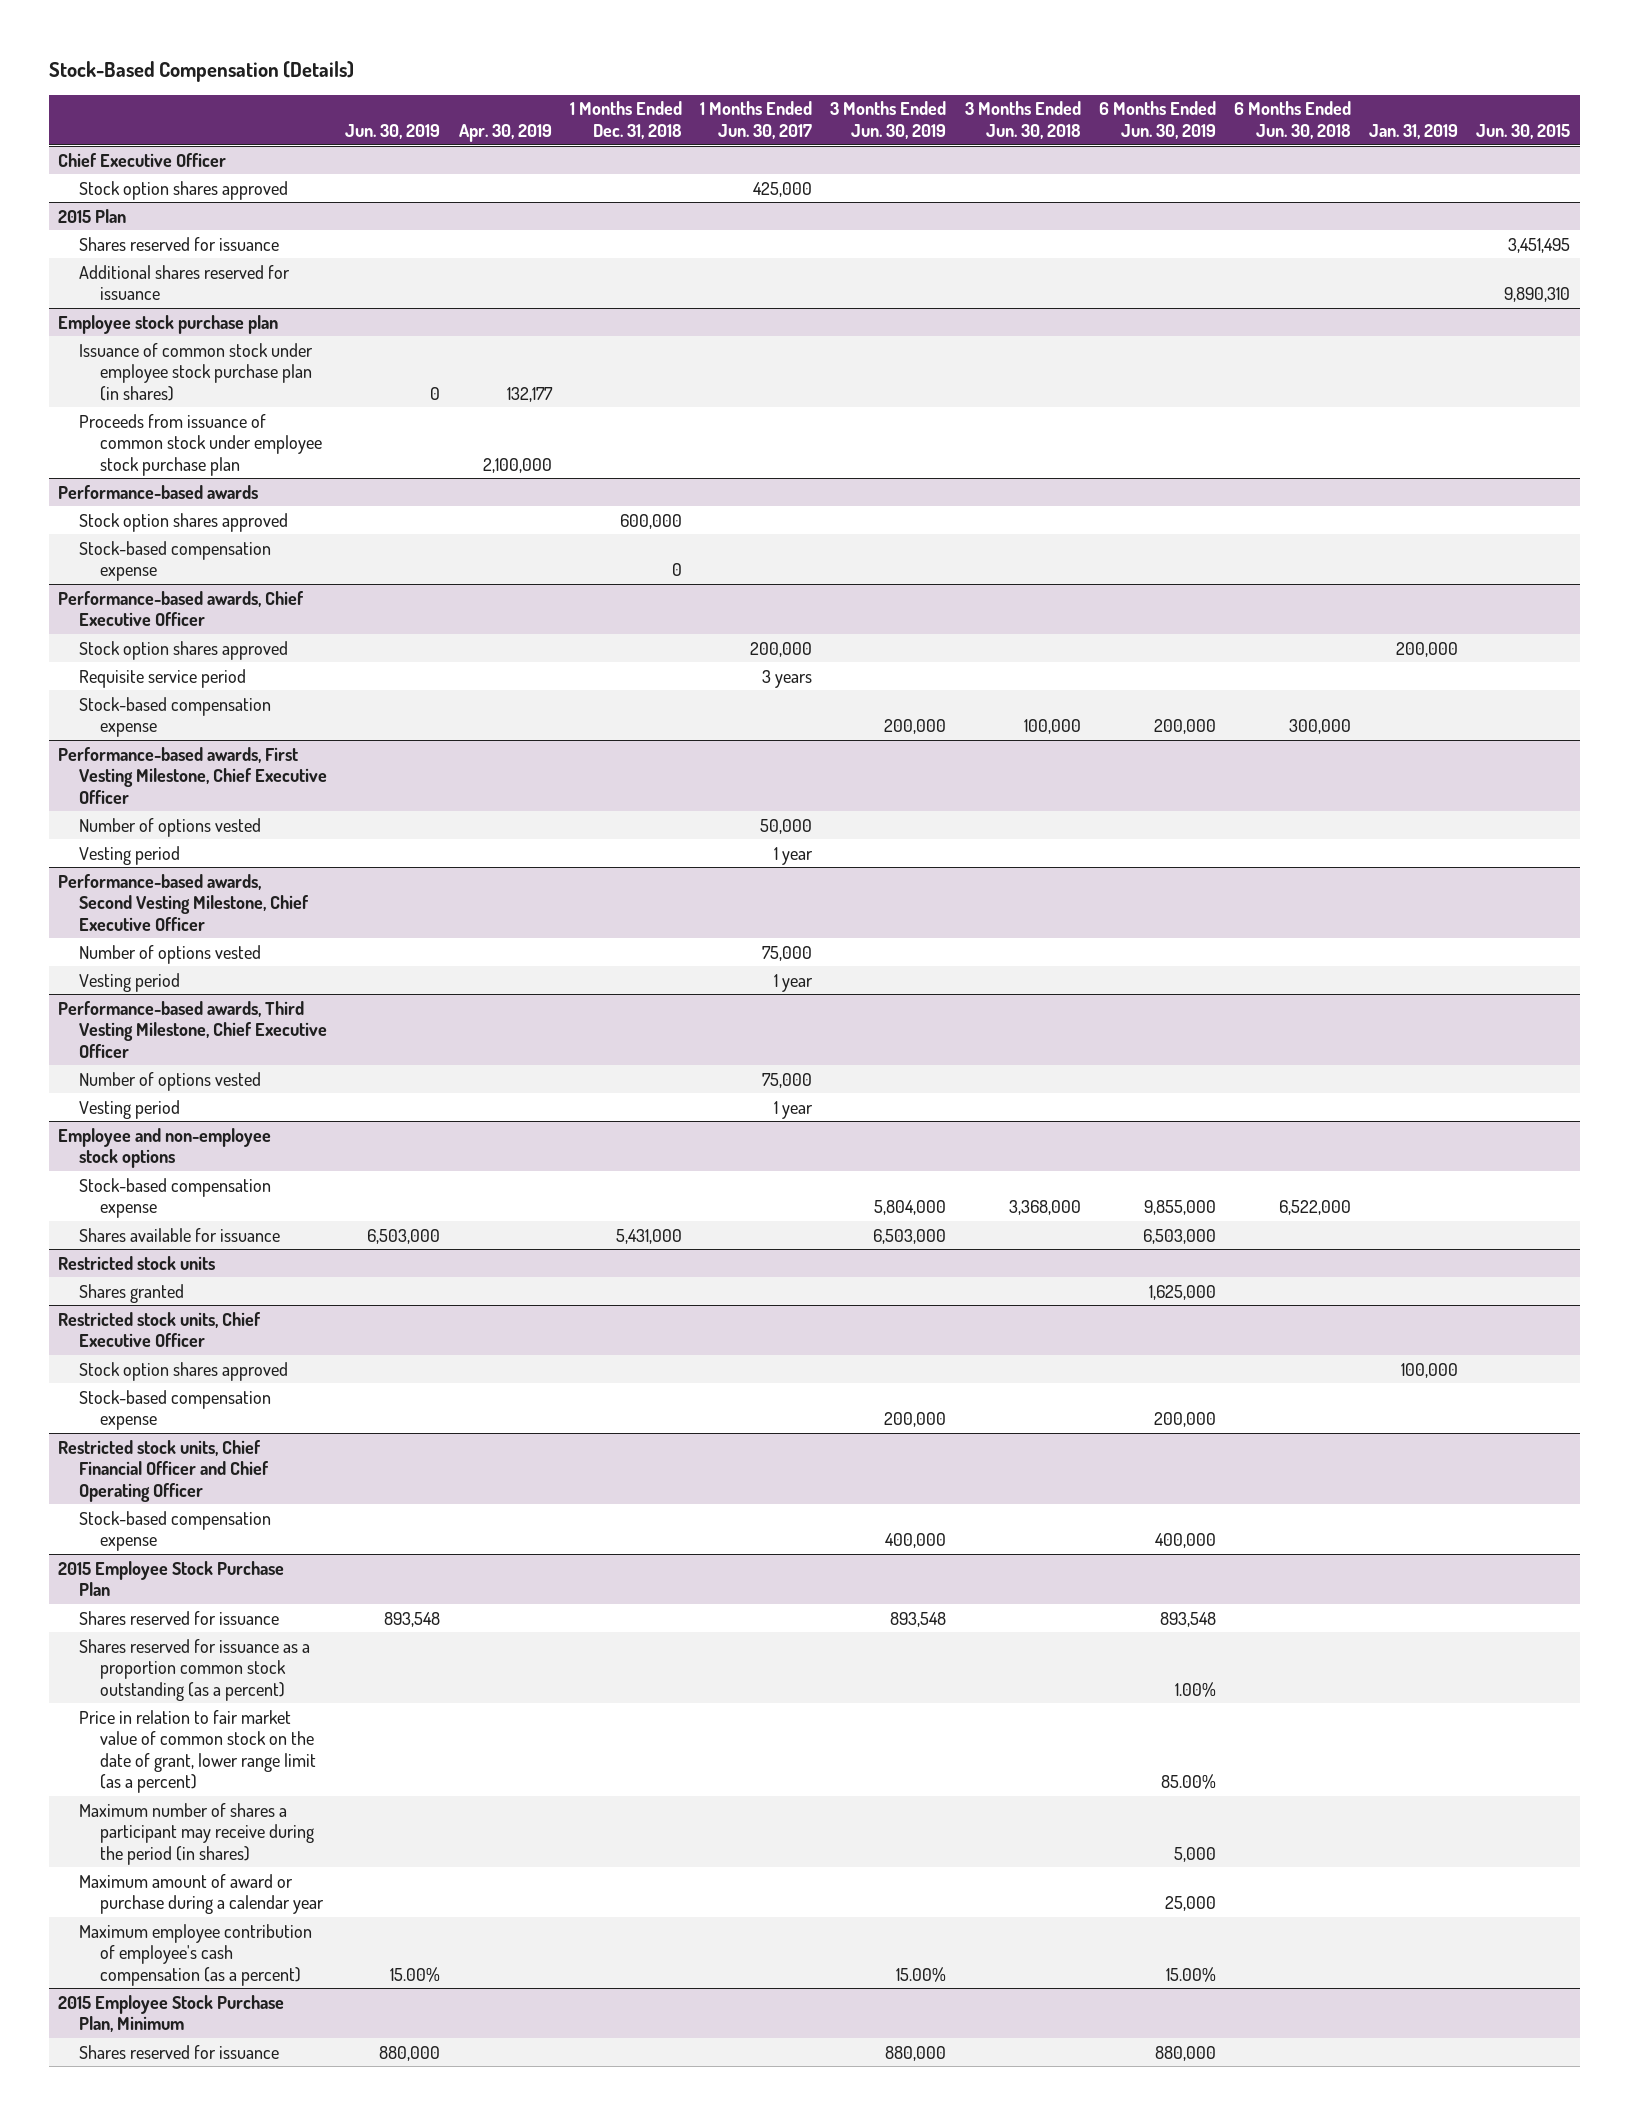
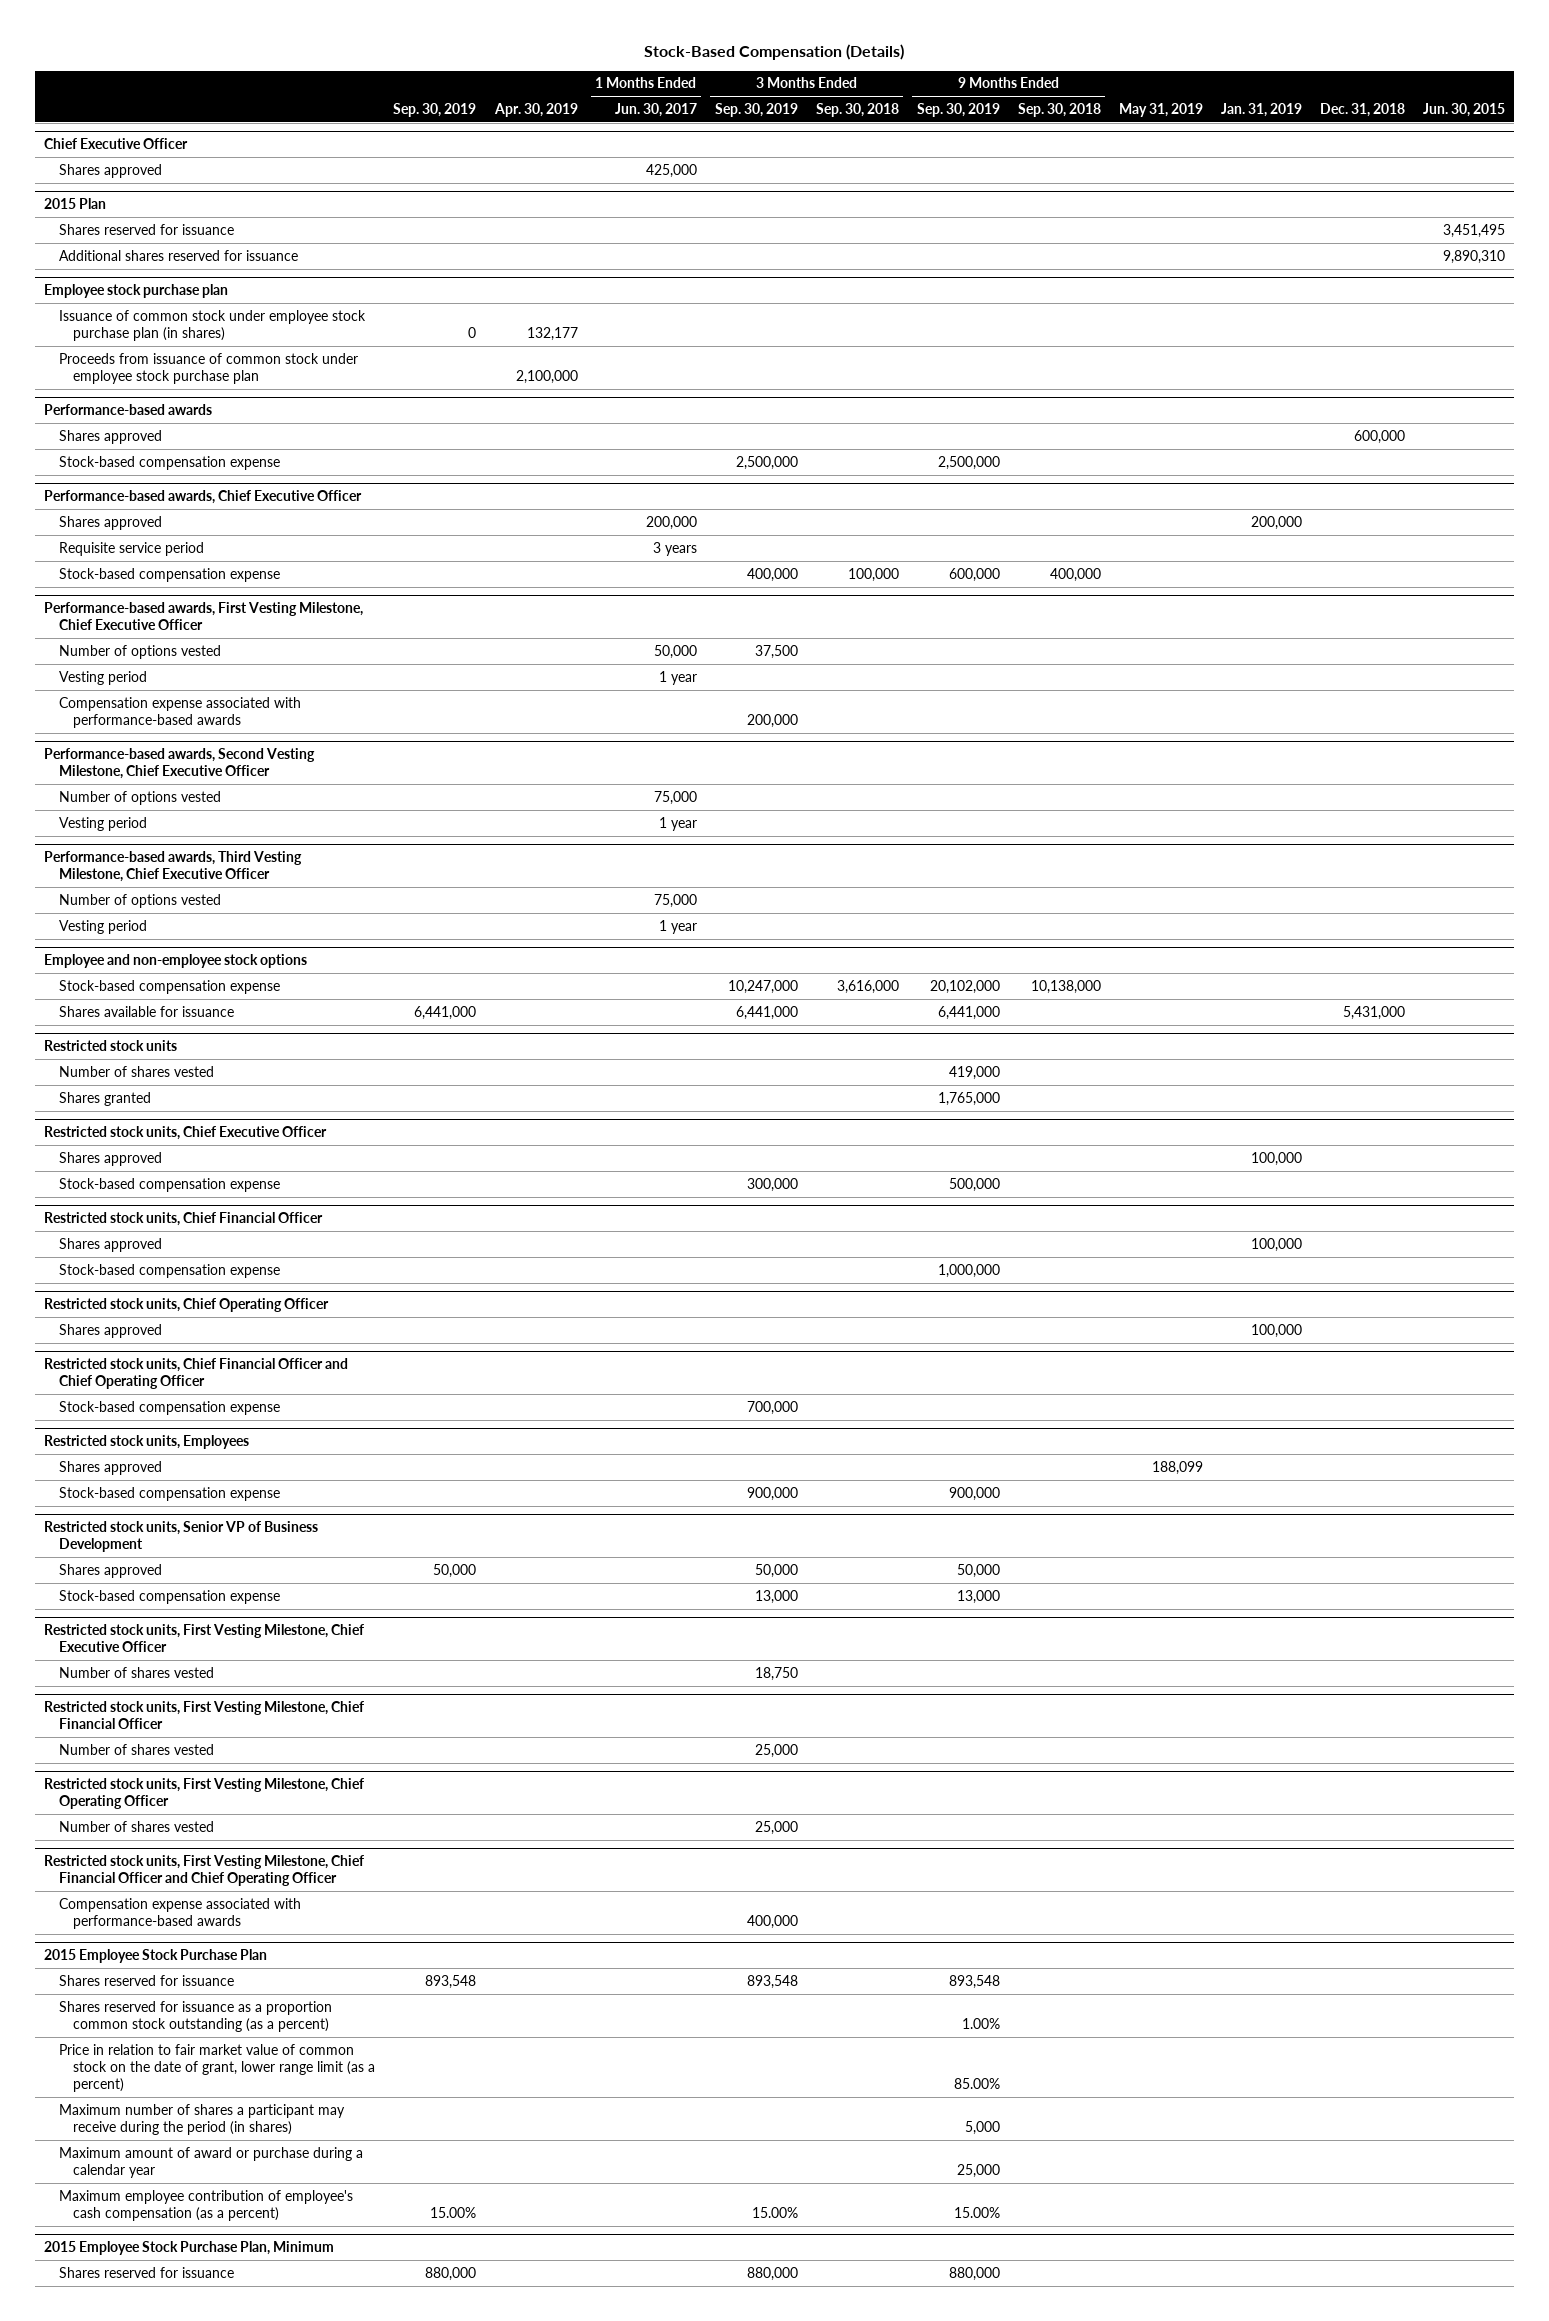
- | Jun. 30, 2019 | Apr. 30, 2019 | 1 Months Ended Dec. 31, 2018 | 1 Months Ended Jun. 30, 2017 | 3 Months Ended Jun. 30, 2019 | 3 Months Ended Jun. 30, 2018 | 6 Months Ended Jun. 30, 2019 | 6 Months Ended Jun. 30, 2018 | Jan. 31, 2019 | Jun. 30, 2015
+ | Sep. 30, 2019 | Apr. 30, 2019 | 1 Months Ended Jun. 30, 2017 | 3 Months Ended Sep. 30, 2019 | 3 Months Ended Sep. 30, 2018 | 9 Months Ended Sep. 30, 2019 | 9 Months Ended Sep. 30, 2018 | May 31, 2019 | Jan. 31, 2019 | Dec. 31, 2018 | Jun. 30, 2015
@ Chief Executive Officer
- Stock option shares approved | | | | 425,000 | | | | | |
+ Shares approved | | | 425,000 | | | | | | | |
@ Performance-based awards
- Stock option shares approved | | | 600,000 | | | | | | |
+ Shares approved | | | | | | | | | | 600,000 |
@ Performance-based awards, Chief Executive Officer
- Stock option shares approved | | | | 200,000 | | | | | 200,000 |
+ Shares approved | | | 200,000 | | | | | | 200,000 | |
@ Performance-based awards, First Vesting Milestone, Chief Executive Officer
+ Compensation expense associated with performance-based awards | | | | 200,000 | | | | | | |
@ Restricted stock units
+ Number of shares vested | | | | | | 419,000 | | | | |
@ Restricted stock units, Chief Executive Officer
- Stock option shares approved | | | | | | | | | 100,000 |
+ Shares approved | | | | | | | | | 100,000 | |
+ Restricted stock units, Chief Financial Officer
+ Shares approved | | | | | | | | | 100,000 | |
+ Stock-based compensation expense | | | | | | 1,000,000 | | | | |
+ Restricted stock units, Chief Operating Officer
+ Shares approved | | | | | | | | | 100,000 | |
+ Restricted stock units, Employees
+ Shares approved | | | | | | | | 188,099 | | |
+ Stock-based compensation expense | | | | 900,000 | | 900,000 | | | | |
+ Restricted stock units, Senior VP of Business Development
+ Shares approved | 50,000 | | | 50,000 | | 50,000 | | | | |
+ Stock-based compensation expense | | | | 13,000 | | 13,000 | | | | |
+ Restricted stock units, First Vesting Milestone, Chief Executive Officer
+ Number of shares vested | | | | 18,750 | | | | | | |
+ Restricted stock units, First Vesting Milestone, Chief Financial Officer
+ Number of shares vested | | | | 25,000 | | | | | | |
+ Restricted stock units, First Vesting Milestone, Chief Operating Officer
+ Number of shares vested | | | | 25,000 | | | | | | |
+ Restricted stock units, First Vesting Milestone, Chief Financial Officer and Chief Operating Officer
+ Compensation expense associated with performance-based awards | | | | 400,000 | | | | | | |

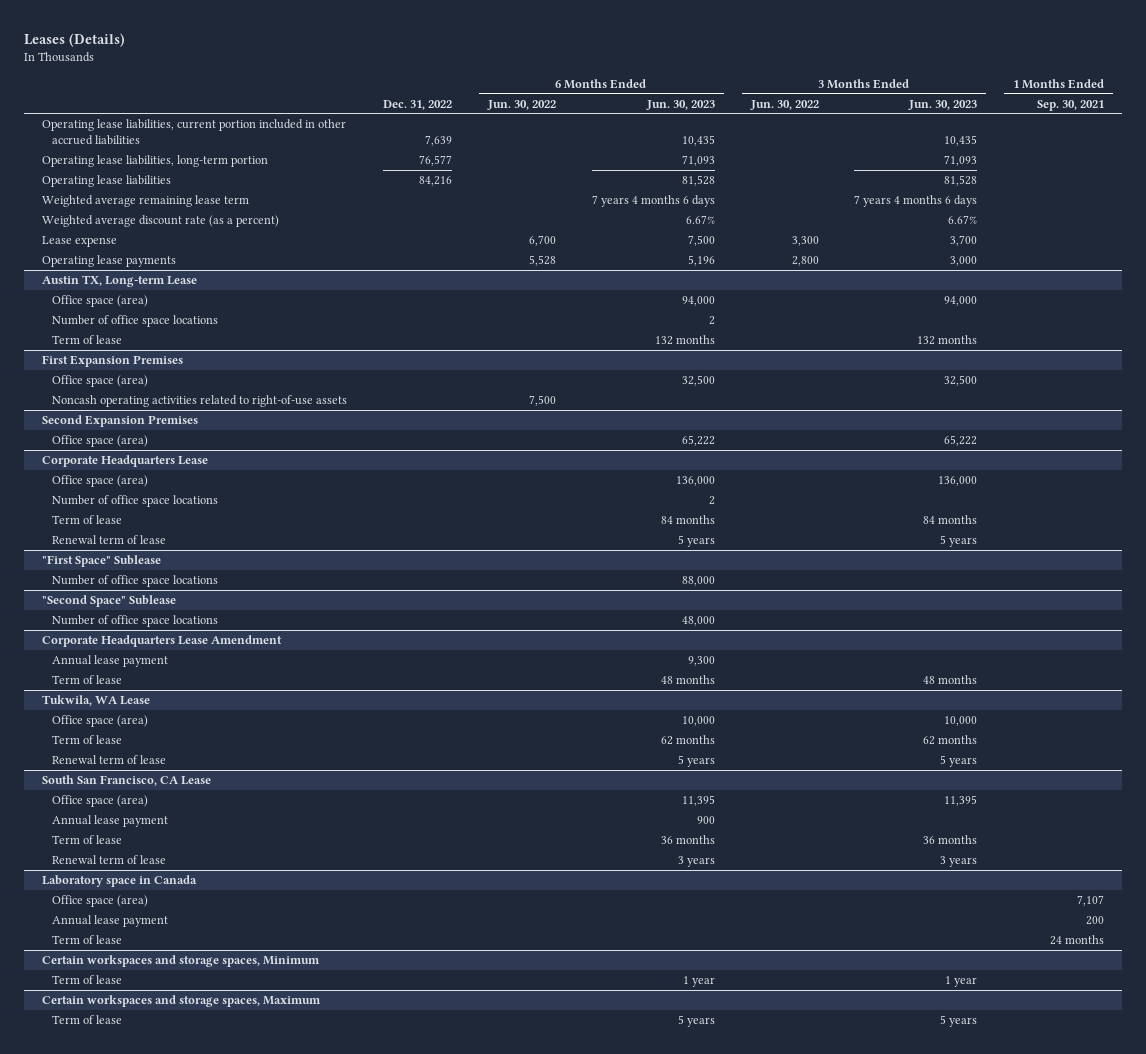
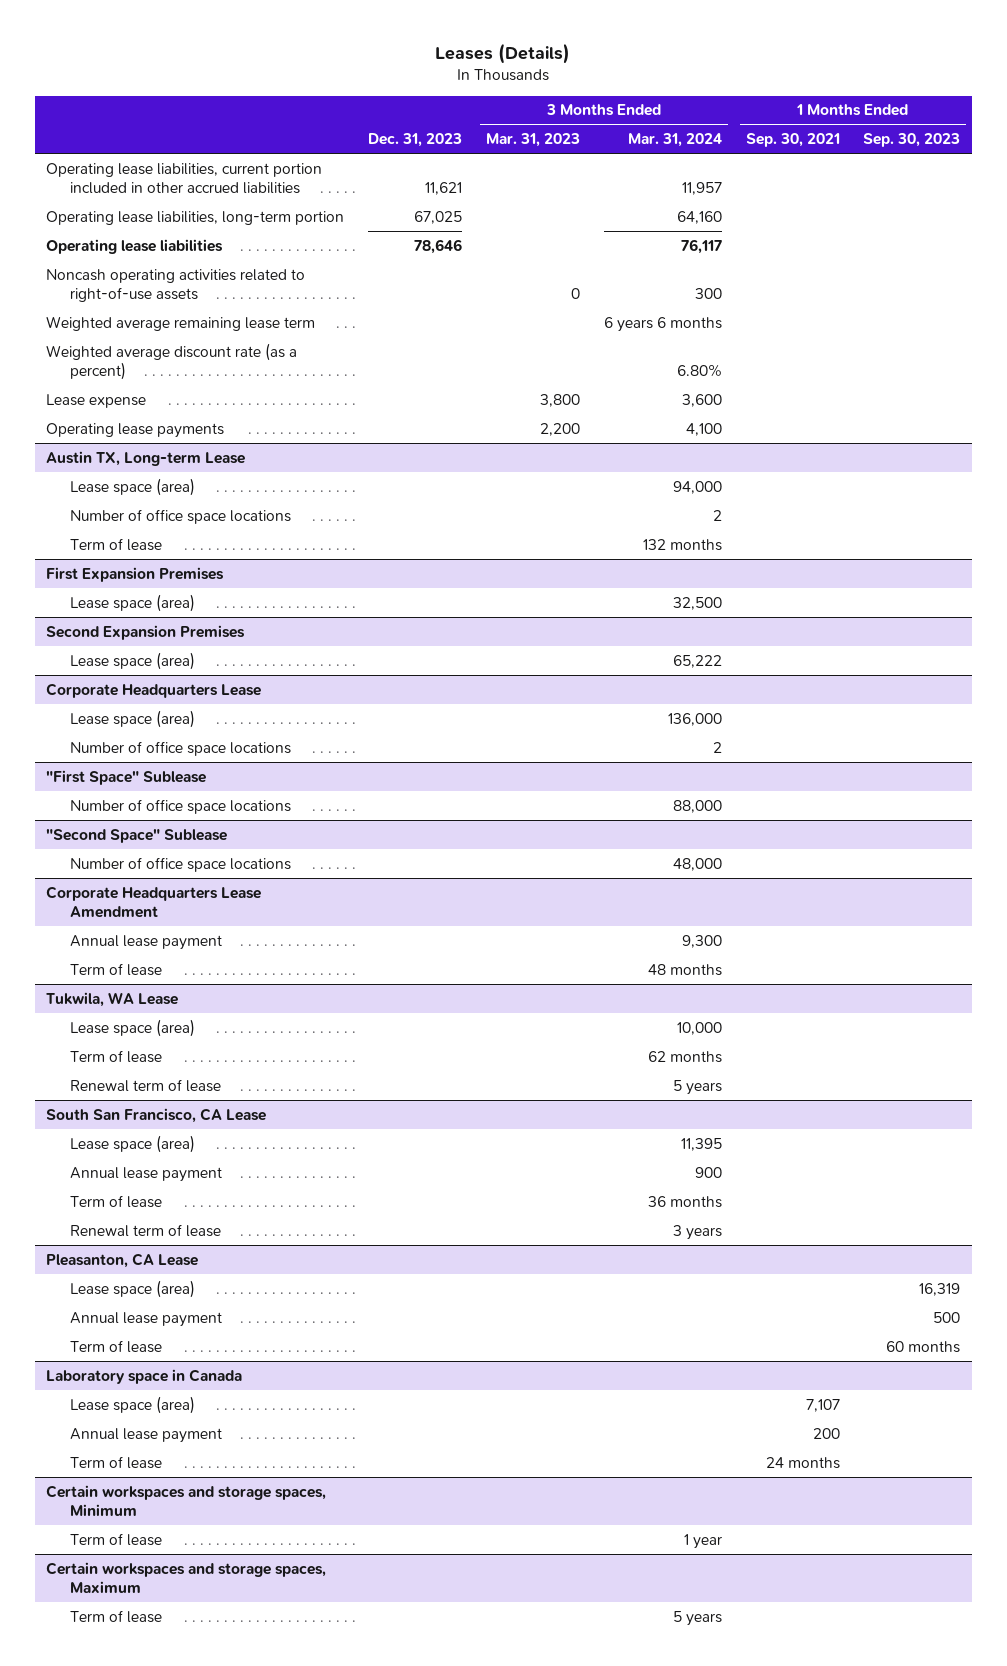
- | Dec. 31, 2022 | 6 Months Ended Jun. 30, 2022 | 6 Months Ended Jun. 30, 2023 | 3 Months Ended Jun. 30, 2022 | 3 Months Ended Jun. 30, 2023 | 1 Months Ended Sep. 30, 2021
+ | Dec. 31, 2023 | 3 Months Ended Mar. 31, 2023 | 3 Months Ended Mar. 31, 2024 | 1 Months Ended Sep. 30, 2021 | 1 Months Ended Sep. 30, 2023
+ Noncash operating activities related to right-of-use assets | | 0 | 300 | |
@ Austin TX, Long-term Lease
- Office space (area) | | | 94,000 | | 94,000 |
+ Lease space (area) | | | 94,000 | |
@ First Expansion Premises
- Office space (area) | | | 32,500 | | 32,500 |
- Noncash operating activities related to right-of-use assets | | 7,500 | | | |
+ Lease space (area) | | | 32,500 | |
@ Second Expansion Premises
- Office space (area) | | | 65,222 | | 65,222 |
+ Lease space (area) | | | 65,222 | |
@ Corporate Headquarters Lease
- Office space (area) | | | 136,000 | | 136,000 |
+ Lease space (area) | | | 136,000 | |
- Term of lease | | | 84 months | | 84 months |
- Renewal term of lease | | | 5 years | | 5 years |
@ Tukwila, WA Lease
- Office space (area) | | | 10,000 | | 10,000 |
+ Lease space (area) | | | 10,000 | |
@ South San Francisco, CA Lease
- Office space (area) | | | 11,395 | | 11,395 |
+ Lease space (area) | | | 11,395 | |
+ Pleasanton, CA Lease
+ Lease space (area) | | | | | 16,319
+ Annual lease payment | | | | | 500
+ Term of lease | | | | | 60 months
@ Laboratory space in Canada
- Office space (area) | | | | | | 7,107
+ Lease space (area) | | | | 7,107 |

